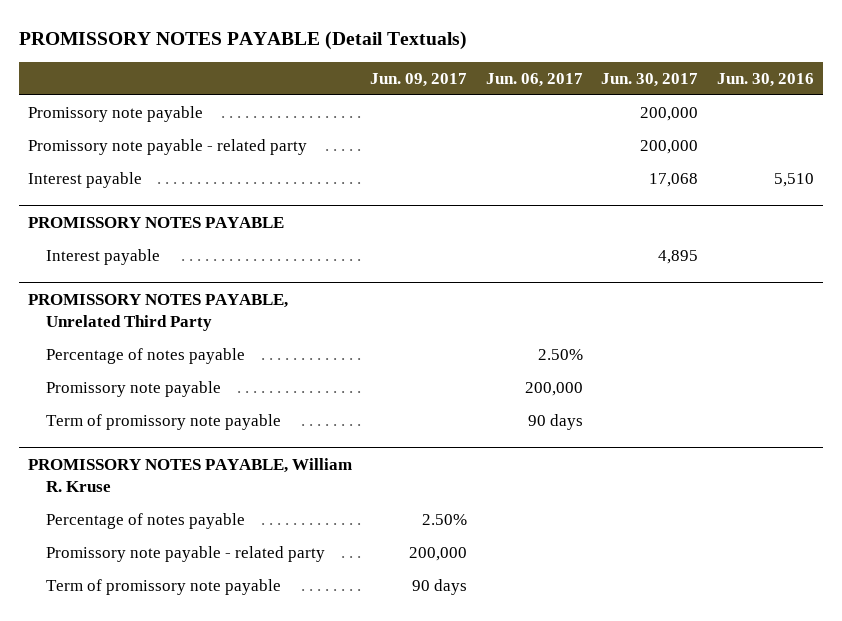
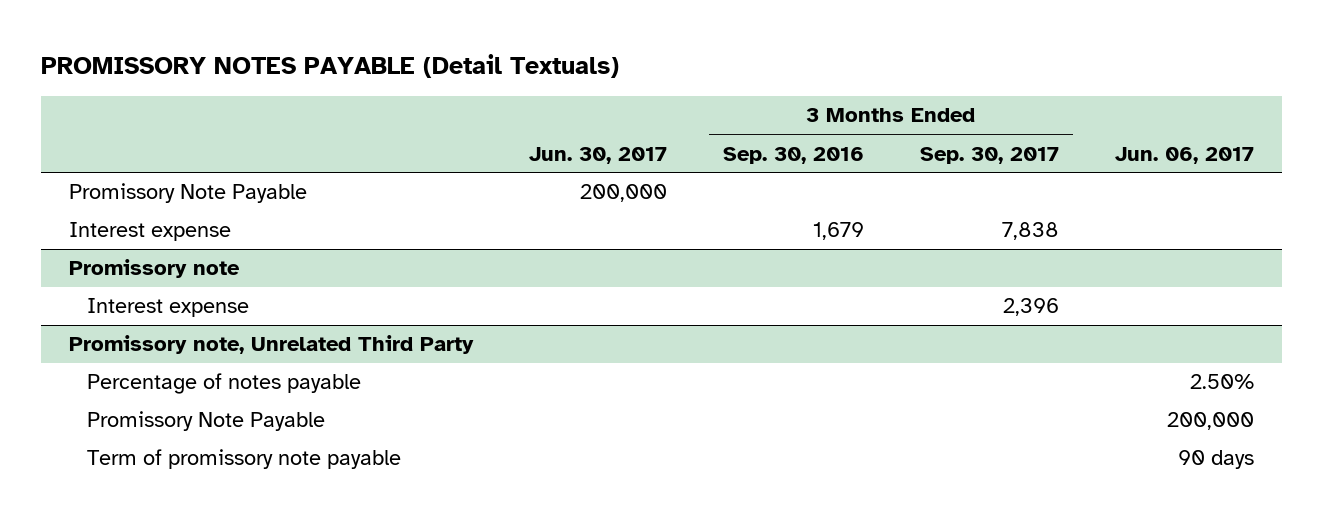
- | Jun. 09, 2017 | Jun. 06, 2017 | Jun. 30, 2017 | Jun. 30, 2016
+ | Jun. 30, 2017 | 3 Months Ended Sep. 30, 2016 | 3 Months Ended Sep. 30, 2017 | Jun. 06, 2017
- Promissory note payable | | | 200,000 |
- Promissory note payable - related party | | | 200,000 |
- Interest payable | | | 17,068 | 5,510
- PROMISSORY NOTES PAYABLE
- Interest payable | | | 4,895 |
- PROMISSORY NOTES PAYABLE, Unrelated Third Party
+ Promissory Note Payable | 200,000 | | |
+ Interest expense | | 1,679 | 7,838 |
+ Promissory note
+ Interest expense | | | 2,396 |
+ Promissory note, Unrelated Third Party
- Promissory note payable | | 200,000 | |
+ Promissory Note Payable | | | | 200,000
- PROMISSORY NOTES PAYABLE, William R. Kruse
- Percentage of notes payable | 2.50% | | |
- Promissory note payable - related party | 200,000 | | |
- Term of promissory note payable | 90 days | | |

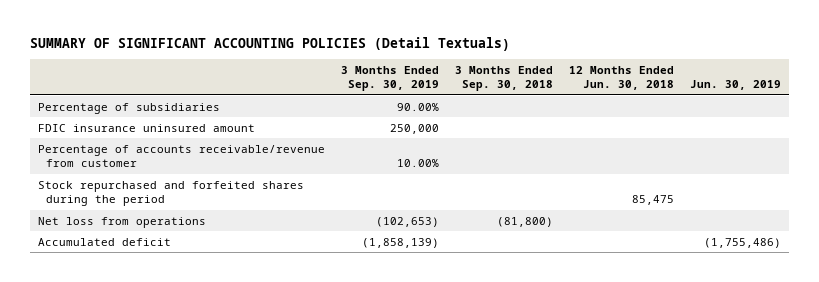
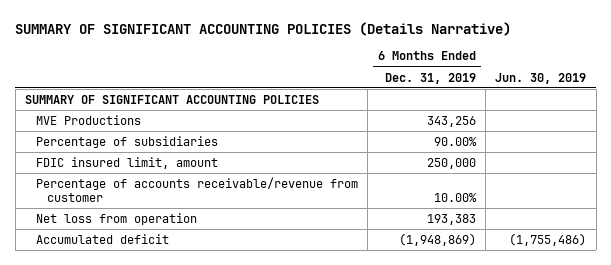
- SUMMARY OF SIGNIFICANT ACCOUNTING POLICIES (Detail Textuals)
+ SUMMARY OF SIGNIFICANT ACCOUNTING POLICIES (Details Narrative)
- | 3 Months Ended Sep. 30, 2019 | 3 Months Ended Sep. 30, 2018 | 12 Months Ended Jun. 30, 2018 | Jun. 30, 2019
+ | 6 Months Ended Dec. 31, 2019 | Jun. 30, 2019
+ SUMMARY OF SIGNIFICANT ACCOUNTING POLICIES
+ MVE Productions | 343,256 |
- FDIC insurance uninsured amount | 250,000 | | |
+ FDIC insured limit, amount | 250,000 |
- Stock repurchased and forfeited shares during the period | | | 85,475 |
- Net loss from operations | (102,653) | (81,800) | |
+ Net loss from operation | 193,383 |

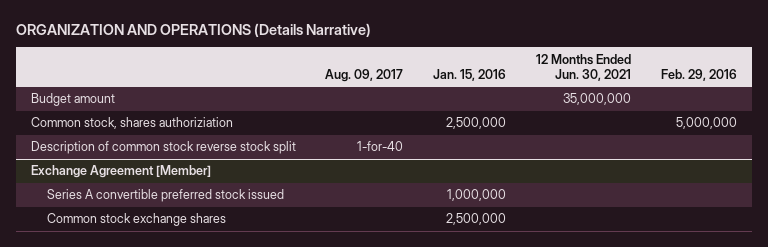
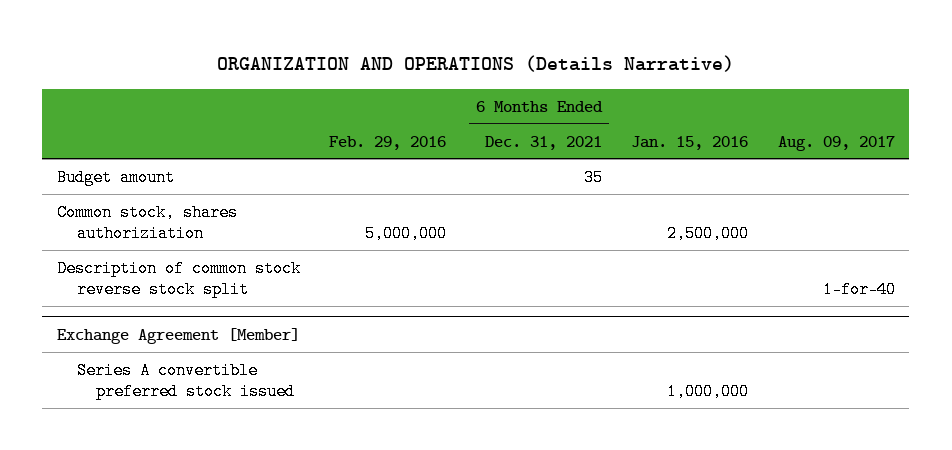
- | Aug. 09, 2017 | Jan. 15, 2016 | 12 Months Ended Jun. 30, 2021 | Feb. 29, 2016
+ | Feb. 29, 2016 | 6 Months Ended Dec. 31, 2021 | Jan. 15, 2016 | Aug. 09, 2017
@ Exchange Agreement [Member]
- Common stock exchange shares | | 2,500,000 | |

